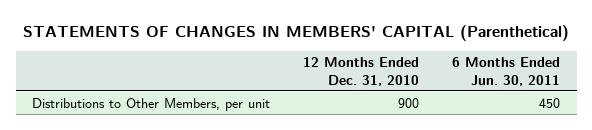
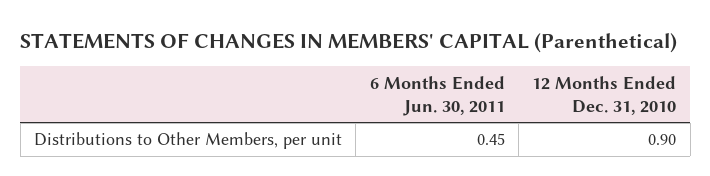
- | 12 Months Ended Dec. 31, 2010 | 6 Months Ended Jun. 30, 2011
+ | 6 Months Ended Jun. 30, 2011 | 12 Months Ended Dec. 31, 2010
- Distributions to Other Members, per unit | 900 | 450
+ Distributions to Other Members, per unit | 0.45 | 0.90

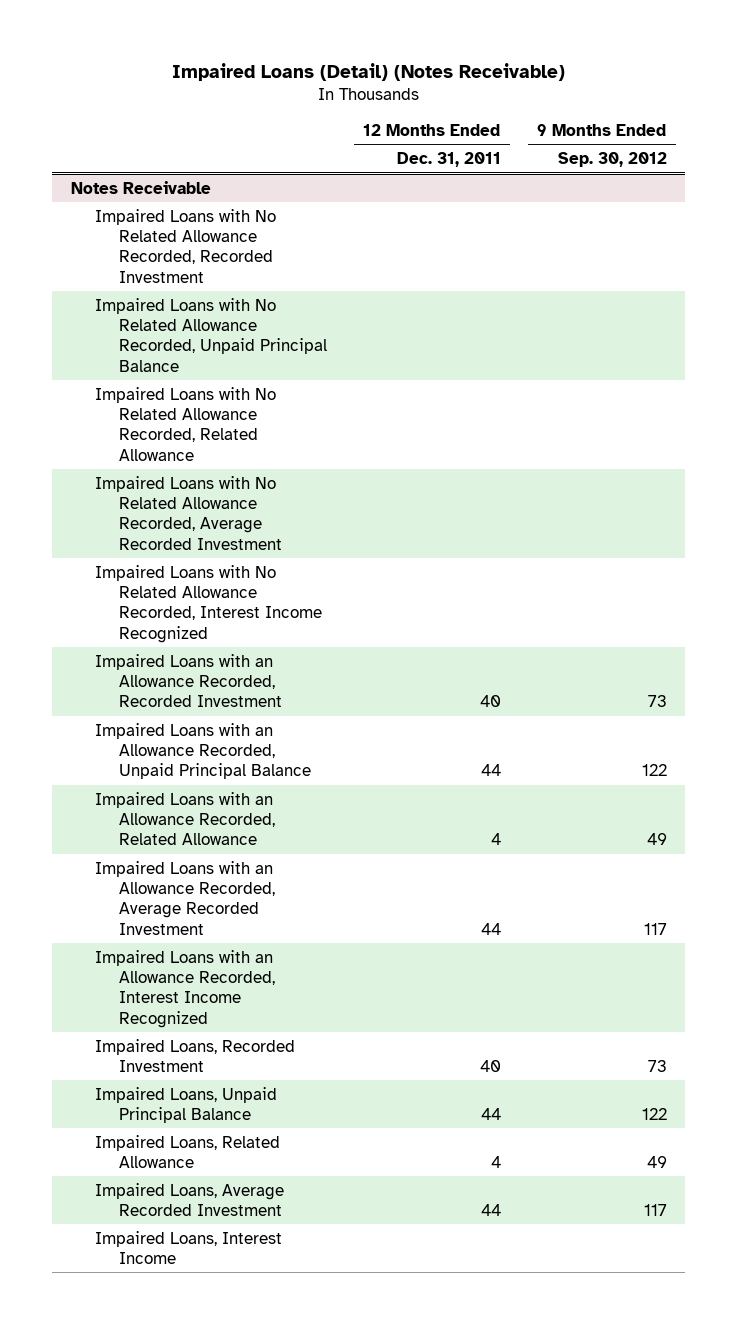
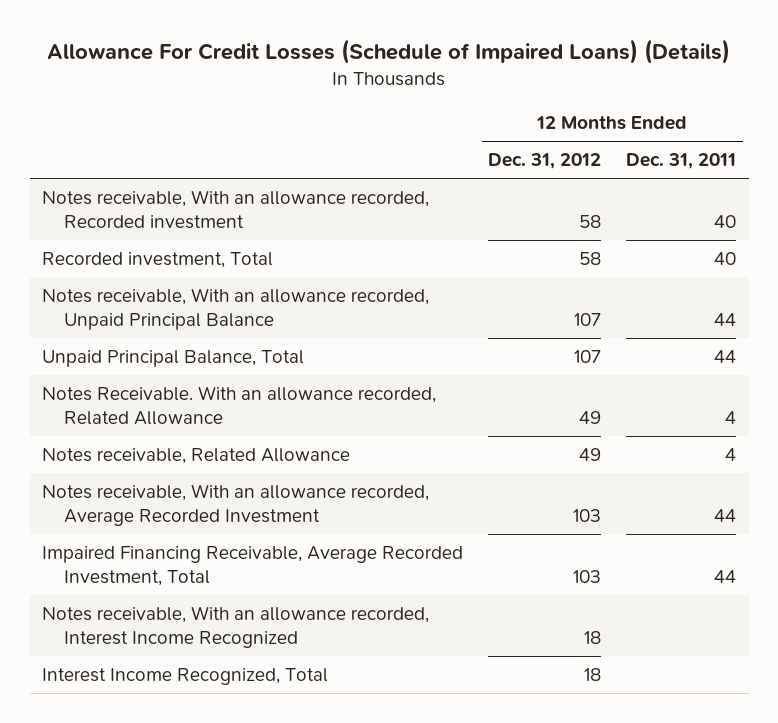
- Impaired Loans (Detail) (Notes Receivable)
+ Allowance For Credit Losses (Schedule of Impaired Loans) (Details)
- | 12 Months Ended Dec. 31, 2011 | 9 Months Ended Sep. 30, 2012
+ | 12 Months Ended Dec. 31, 2012 | 12 Months Ended Dec. 31, 2011
- Notes Receivable
- Impaired Loans with No Related Allowance Recorded, Recorded Investment
- Impaired Loans with No Related Allowance Recorded, Unpaid Principal Balance
- Impaired Loans with No Related Allowance Recorded, Related Allowance
- Impaired Loans with No Related Allowance Recorded, Average Recorded Investment
- Impaired Loans with No Related Allowance Recorded, Interest Income Recognized
- Impaired Loans with an Allowance Recorded, Recorded Investment | 40 | 73
- Impaired Loans with an Allowance Recorded, Unpaid Principal Balance | 44 | 122
- Impaired Loans with an Allowance Recorded, Related Allowance | 4 | 49
- Impaired Loans with an Allowance Recorded, Average Recorded Investment | 44 | 117
- Impaired Loans with an Allowance Recorded, Interest Income Recognized
- Impaired Loans, Recorded Investment | 40 | 73
- Impaired Loans, Unpaid Principal Balance | 44 | 122
- Impaired Loans, Related Allowance | 4 | 49
- Impaired Loans, Average Recorded Investment | 44 | 117
- Impaired Loans, Interest Income
+ Notes receivable, With an allowance recorded, Recorded investment | 58 | 40
+ Recorded investment, Total | 58 | 40
+ Notes receivable, With an allowance recorded, Unpaid Principal Balance | 107 | 44
+ Unpaid Principal Balance, Total | 107 | 44
+ Notes Receivable. With an allowance recorded, Related Allowance | 49 | 4
+ Notes receivable, Related Allowance | 49 | 4
+ Notes receivable, With an allowance recorded, Average Recorded Investment | 103 | 44
+ Impaired Financing Receivable, Average Recorded Investment, Total | 103 | 44
+ Notes receivable, With an allowance recorded, Interest Income Recognized | 18 |
+ Interest Income Recognized, Total | 18 |

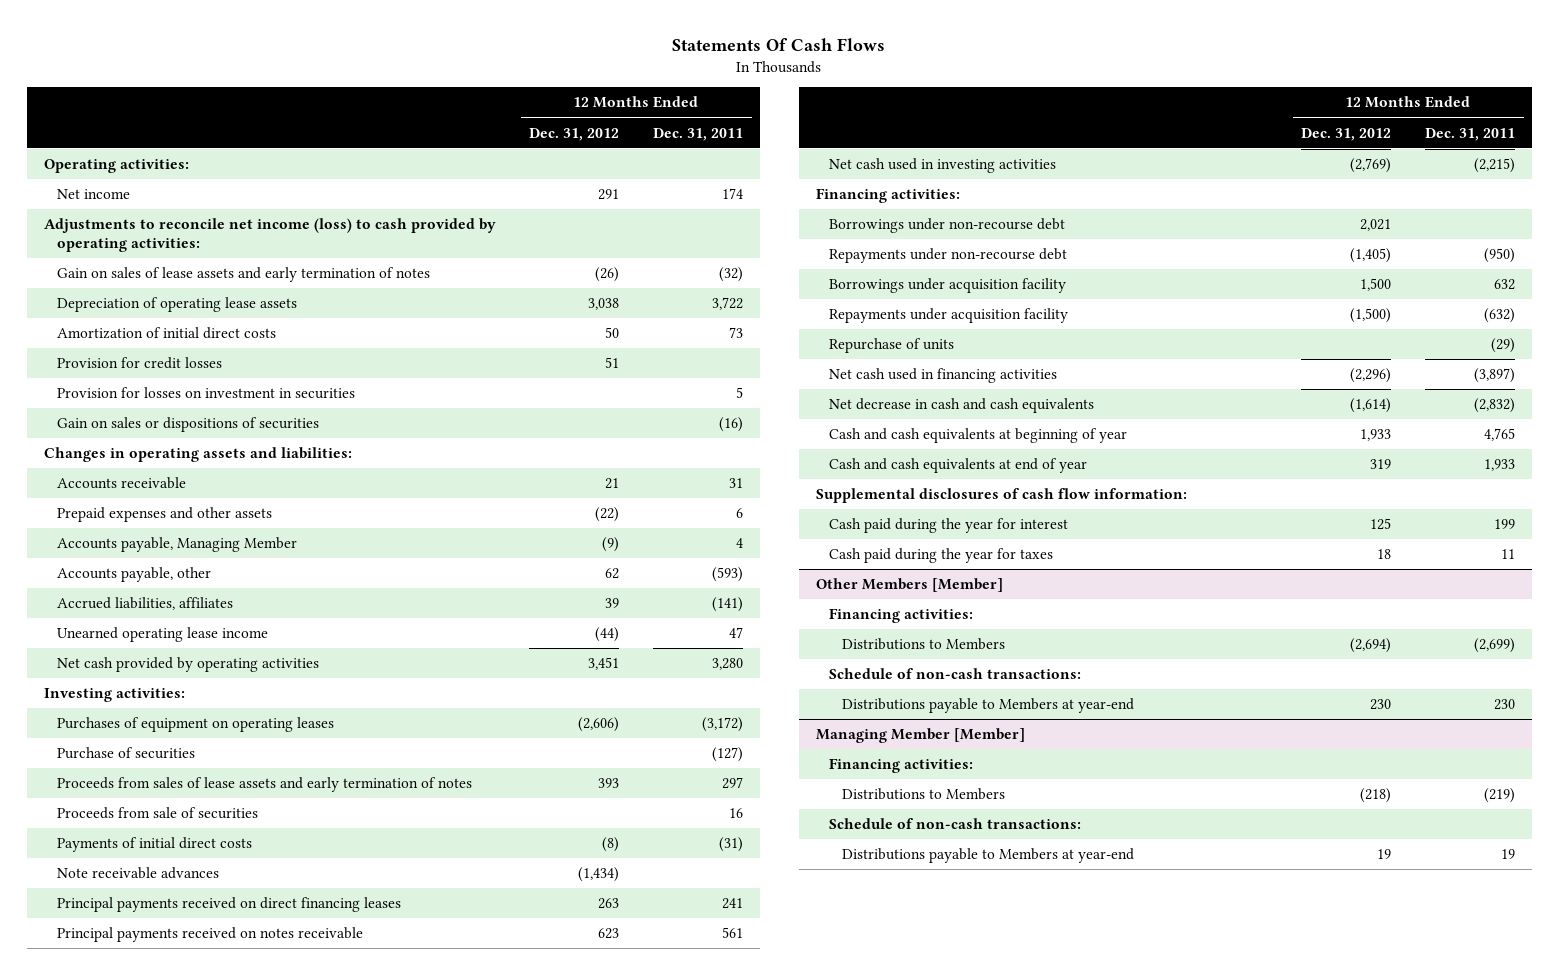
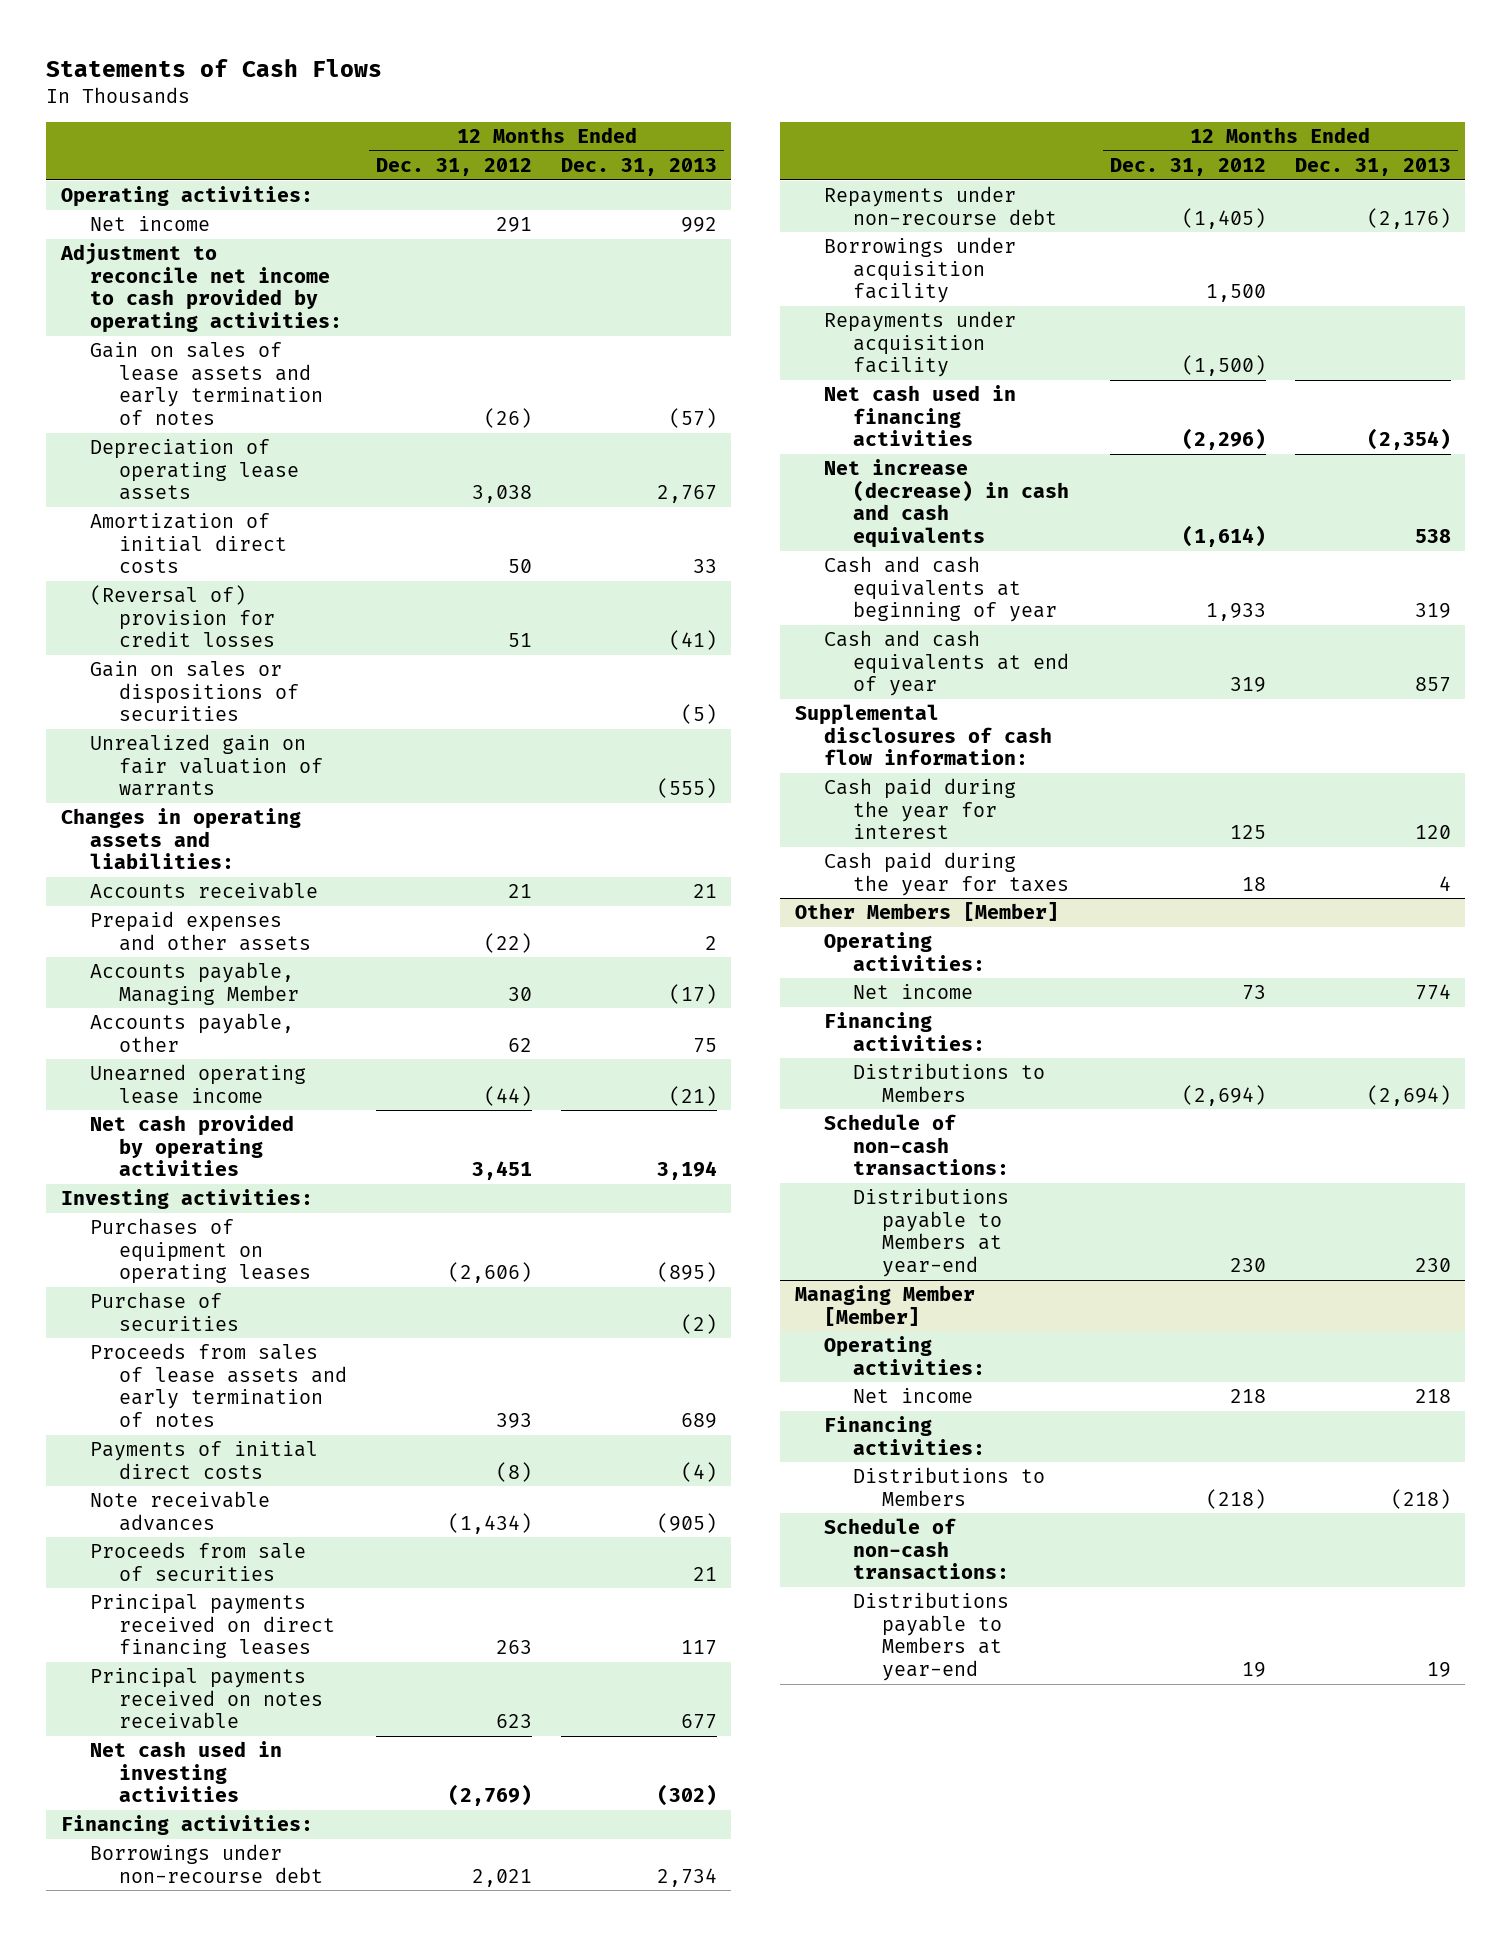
- Statements Of Cash Flows
+ Statements of Cash Flows
- | 12 Months Ended Dec. 31, 2012 | 12 Months Ended Dec. 31, 2011
+ | 12 Months Ended Dec. 31, 2012 | 12 Months Ended Dec. 31, 2013
- Adjustments to reconcile net income (loss) to cash provided by operating activities:
+ Adjustment to reconcile net income to cash provided by operating activities:
- Provision for credit losses | 51 |
- Provision for losses on investment in securities | | 5
+ (Reversal of) provision for credit losses | 51 | (41)
+ Unrealized gain on fair valuation of warrants | | (555)
- Accounts payable, Managing Member | (9) | 4
+ Accounts payable, Managing Member | 30 | (17)
- Accrued liabilities, affiliates | 39 | (141)
moved down: Proceeds from sale of securities | | 21
- Repurchase of units | | (29)
- Net decrease in cash and cash equivalents | (1,614) | (2,832)
+ Net increase (decrease) in cash and cash equivalents | (1,614) | 538
@ Other Members [Member]
+ Operating activities:
+ Net income | 73 | 774
@ Managing Member [Member]
+ Operating activities:
+ Net income | 218 | 218

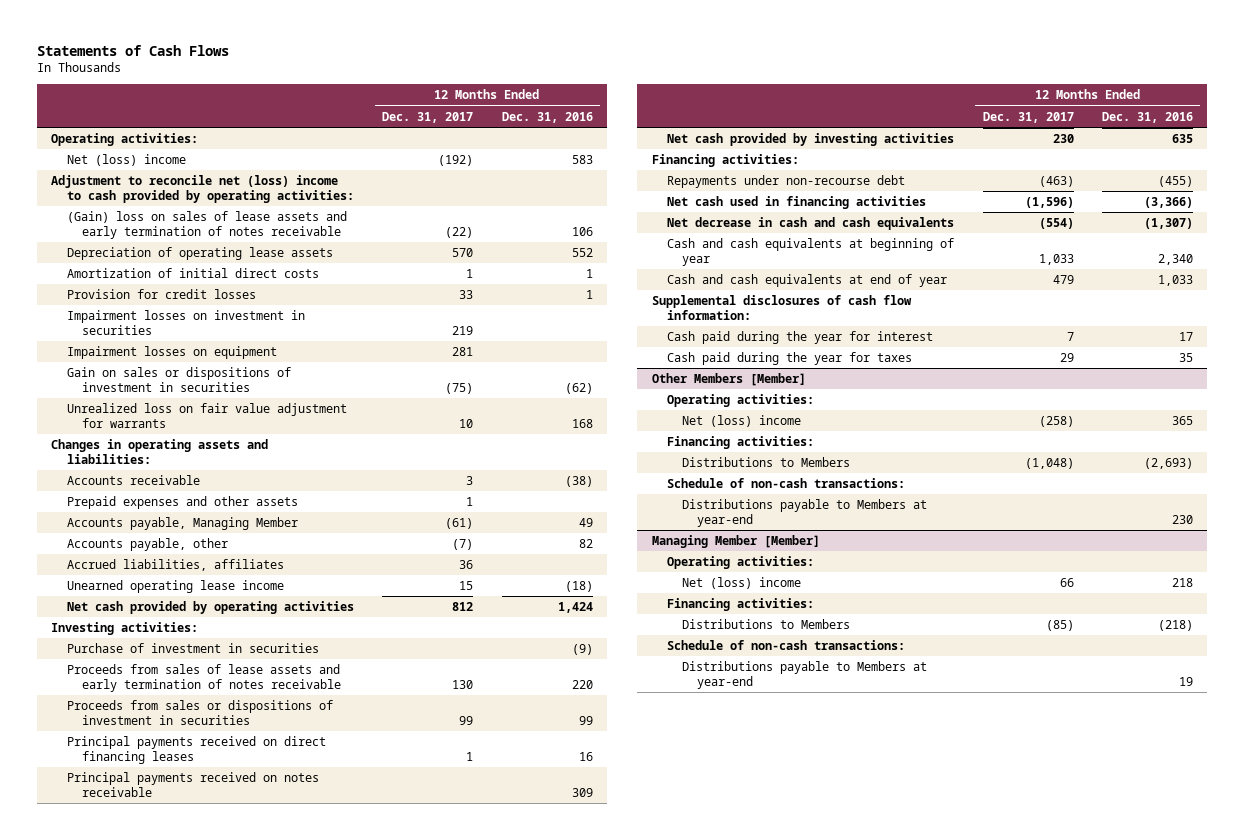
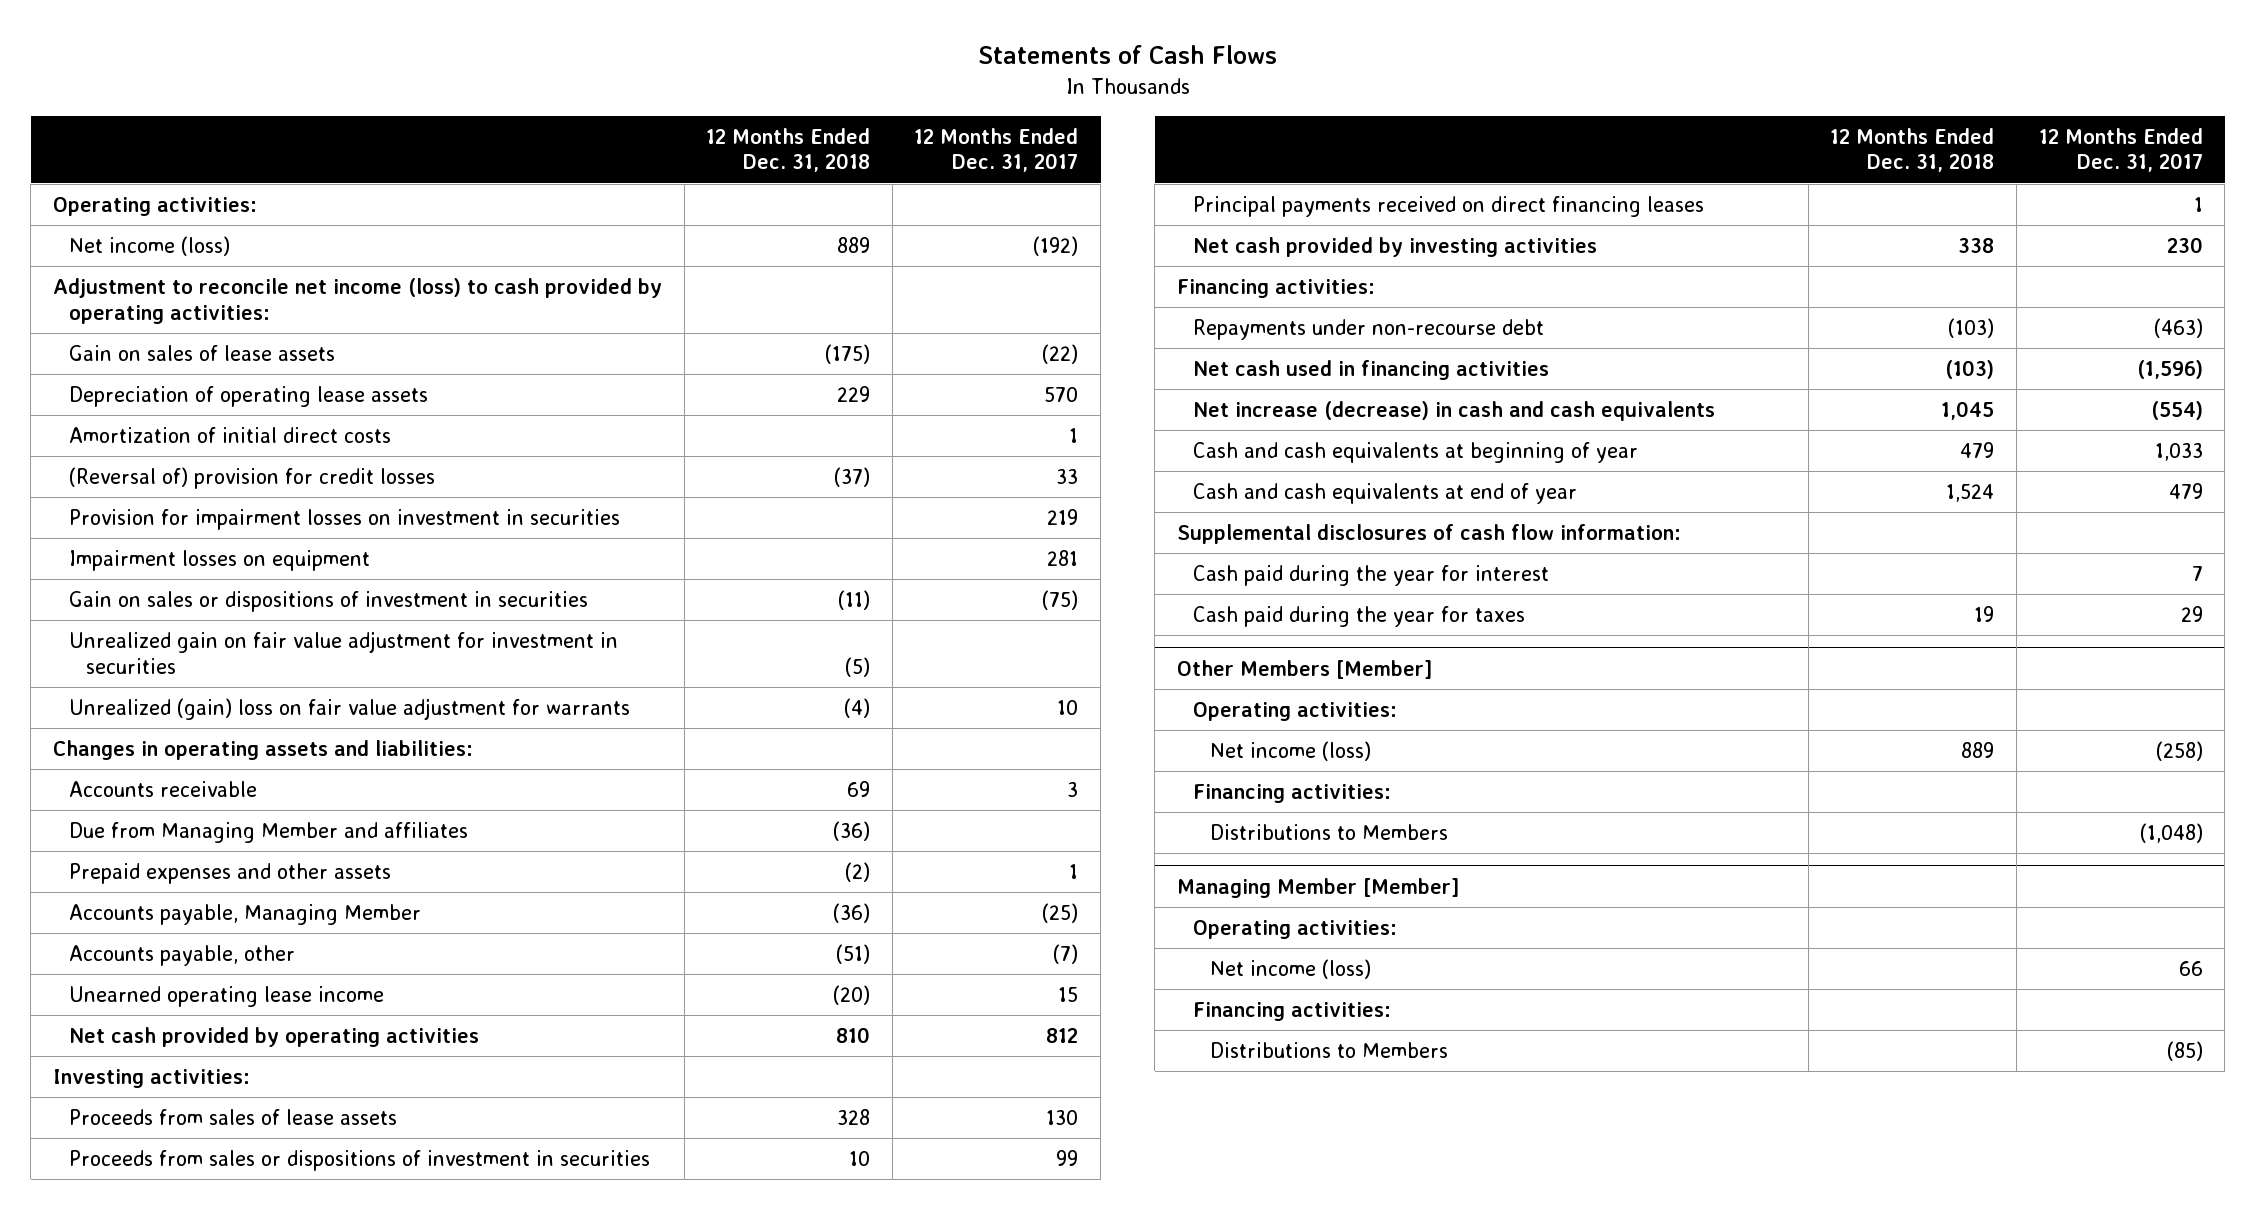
- | 12 Months Ended Dec. 31, 2017 | 12 Months Ended Dec. 31, 2016
+ | 12 Months Ended Dec. 31, 2018 | 12 Months Ended Dec. 31, 2017
- Net (loss) income | (192) | 583
- Adjustment to reconcile net (loss) income to cash provided by operating activities:
- (Gain) loss on sales of lease assets and early termination of notes receivable | (22) | 106
+ Net income (loss) | 889 | (192)
+ Adjustment to reconcile net income (loss) to cash provided by operating activities:
+ Gain on sales of lease assets | (175) | (22)
- Provision for credit losses | 33 | 1
- Impairment losses on investment in securities | 219 |
+ (Reversal of) provision for credit losses | (37) | 33
+ Provision for impairment losses on investment in securities | | 219
- Unrealized loss on fair value adjustment for warrants | 10 | 168
+ Unrealized gain on fair value adjustment for investment in securities | (5) |
+ Unrealized (gain) loss on fair value adjustment for warrants | (4) | 10
+ Due from Managing Member and affiliates | (36) |
- Accounts payable, Managing Member | (61) | 49
+ Accounts payable, Managing Member | (36) | (25)
- Accrued liabilities, affiliates | 36 |
- Purchase of investment in securities | | (9)
- Proceeds from sales of lease assets and early termination of notes receivable | 130 | 220
+ Proceeds from sales of lease assets | 328 | 130
- Principal payments received on notes receivable | | 309
- Net decrease in cash and cash equivalents | (554) | (1,307)
+ Net increase (decrease) in cash and cash equivalents | 1,045 | (554)
@ Other Members [Member]
- Net (loss) income | (258) | 365
+ Net income (loss) | 889 | (258)
- Schedule of non-cash transactions:
- Distributions payable to Members at year-end | | 230
@ Managing Member [Member]
- Net (loss) income | 66 | 218
+ Net income (loss) | | 66
- Schedule of non-cash transactions:
- Distributions payable to Members at year-end | | 19

